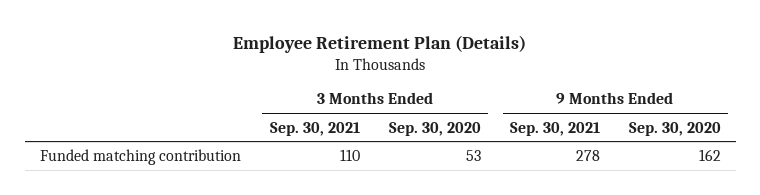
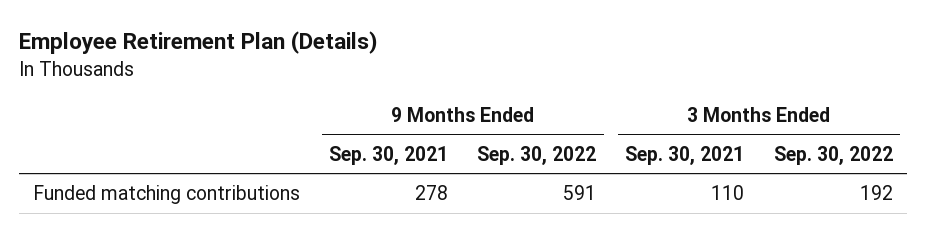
- | 3 Months Ended Sep. 30, 2021 | 3 Months Ended Sep. 30, 2020 | 9 Months Ended Sep. 30, 2021 | 9 Months Ended Sep. 30, 2020
+ | 9 Months Ended Sep. 30, 2021 | 9 Months Ended Sep. 30, 2022 | 3 Months Ended Sep. 30, 2021 | 3 Months Ended Sep. 30, 2022
- Funded matching contribution | 110 | 53 | 278 | 162
+ Funded matching contributions | 278 | 591 | 110 | 192

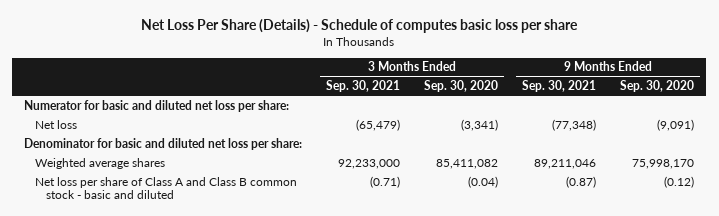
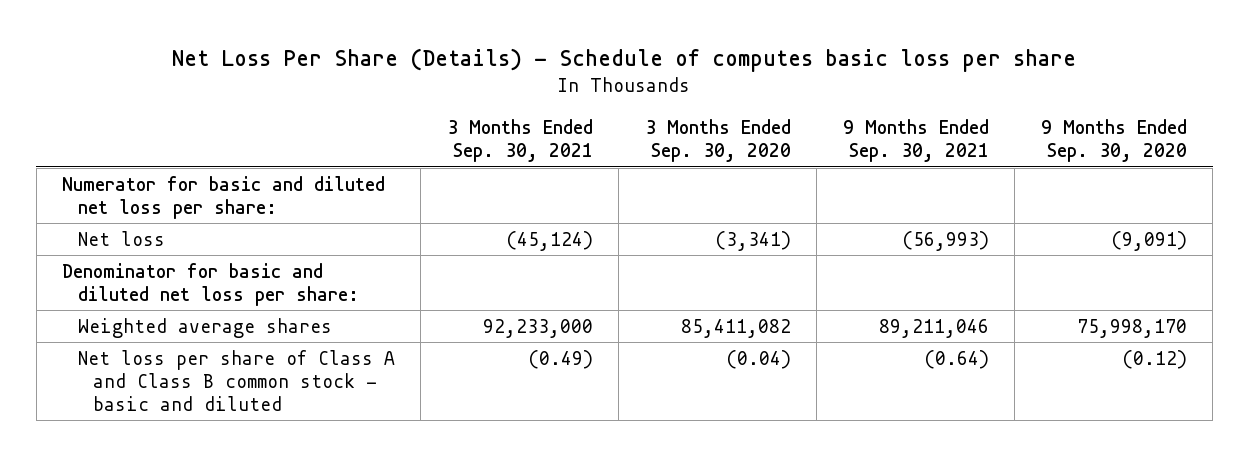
- Net loss | (65,479) | (3,341) | (77,348) | (9,091)
+ Net loss | (45,124) | (3,341) | (56,993) | (9,091)
- Net loss per share of Class A and Class B common stock - basic and diluted | (0.71) | (0.04) | (0.87) | (0.12)
+ Net loss per share of Class A and Class B common stock - basic and diluted | (0.49) | (0.04) | (0.64) | (0.12)

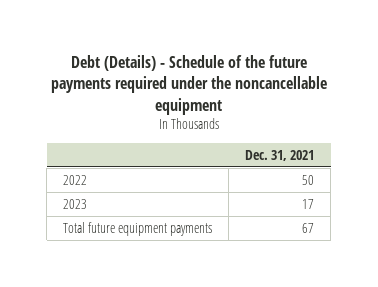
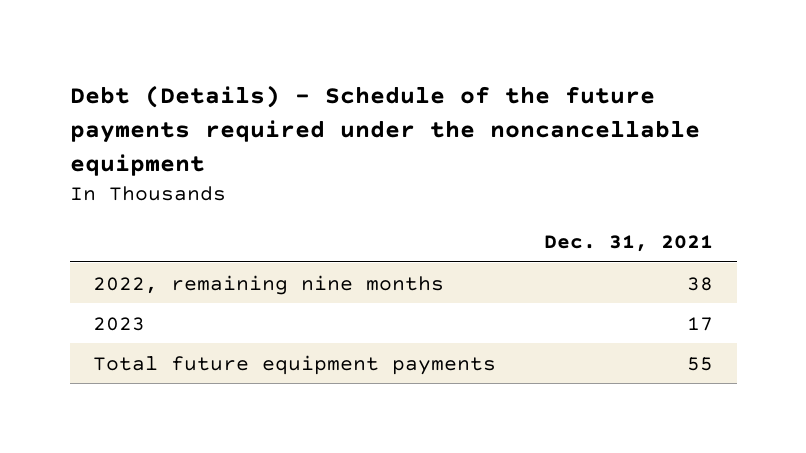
- 2022 | 50
+ 2022, remaining nine months | 38
- Total future equipment payments | 67
+ Total future equipment payments | 55

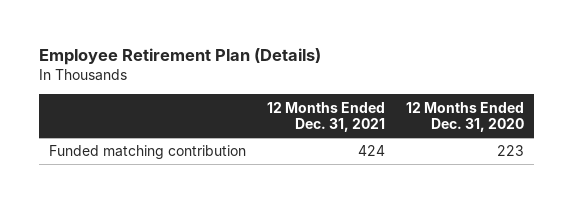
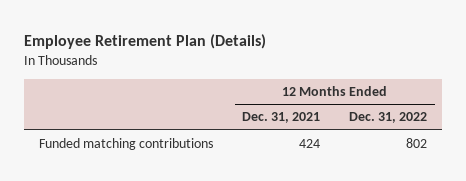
- | 12 Months Ended Dec. 31, 2021 | 12 Months Ended Dec. 31, 2020
+ | 12 Months Ended Dec. 31, 2021 | 12 Months Ended Dec. 31, 2022
- Funded matching contribution | 424 | 223
+ Funded matching contributions | 424 | 802

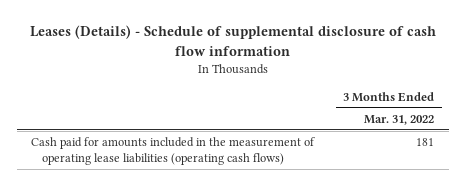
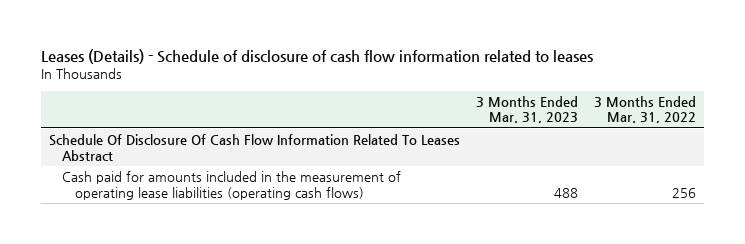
- Leases (Details) - Schedule of supplemental disclosure of cash flow information
+ Leases (Details) - Schedule of disclosure of cash flow information related to leases
- | 3 Months Ended Mar. 31, 2022
+ | 3 Months Ended Mar. 31, 2023 | 3 Months Ended Mar. 31, 2022
- Cash paid for amounts included in the measurement of operating lease liabilities (operating cash flows) | 181
+ Schedule Of Disclosure Of Cash Flow Information Related To Leases Abstract
+ Cash paid for amounts included in the measurement of operating lease liabilities (operating cash flows) | 488 | 256

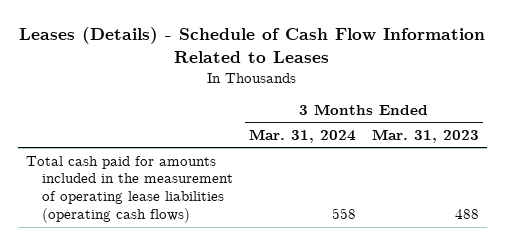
- Leases (Details) - Schedule of disclosure of cash flow information related to leases
+ Leases (Details) - Schedule of Cash Flow Information Related to Leases
- | 3 Months Ended Mar. 31, 2023 | 3 Months Ended Mar. 31, 2022
+ | 3 Months Ended Mar. 31, 2024 | 3 Months Ended Mar. 31, 2023
- Schedule Of Disclosure Of Cash Flow Information Related To Leases Abstract
- Cash paid for amounts included in the measurement of operating lease liabilities (operating cash flows) | 488 | 256
+ Total cash paid for amounts included in the measurement of operating lease liabilities (operating cash flows) | 558 | 488

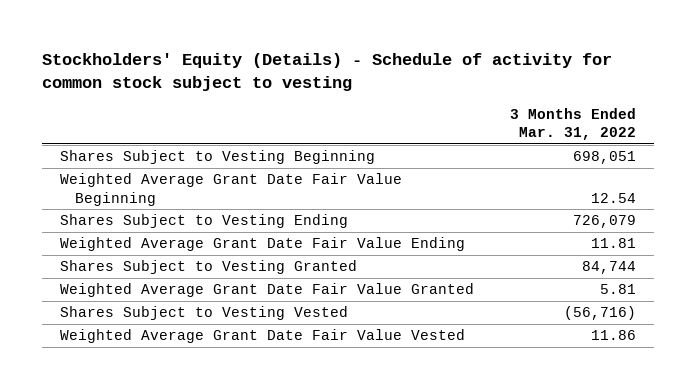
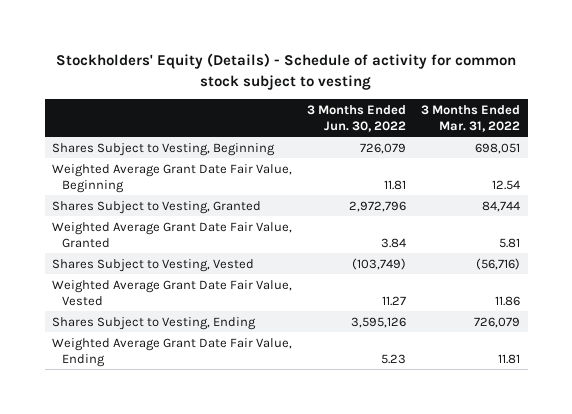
- | 3 Months Ended Mar. 31, 2022
+ | 3 Months Ended Jun. 30, 2022 | 3 Months Ended Mar. 31, 2022
- Shares Subject to Vesting Beginning | 698,051
- Weighted Average Grant Date Fair Value Beginning | 12.54
- Shares Subject to Vesting Ending | 726,079
- Weighted Average Grant Date Fair Value Ending | 11.81
- Shares Subject to Vesting Granted | 84,744
- Weighted Average Grant Date Fair Value Granted | 5.81
- Shares Subject to Vesting Vested | (56,716)
- Weighted Average Grant Date Fair Value Vested | 11.86
+ Shares Subject to Vesting, Beginning | 726,079 | 698,051
+ Weighted Average Grant Date Fair Value, Beginning | 11.81 | 12.54
+ Shares Subject to Vesting, Granted | 2,972,796 | 84,744
+ Weighted Average Grant Date Fair Value, Granted | 3.84 | 5.81
+ Shares Subject to Vesting, Vested | (103,749) | (56,716)
+ Weighted Average Grant Date Fair Value, Vested | 11.27 | 11.86
+ Shares Subject to Vesting, Ending | 3,595,126 | 726,079
+ Weighted Average Grant Date Fair Value, Ending | 5.23 | 11.81

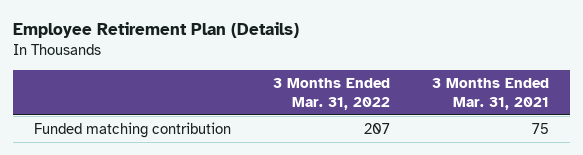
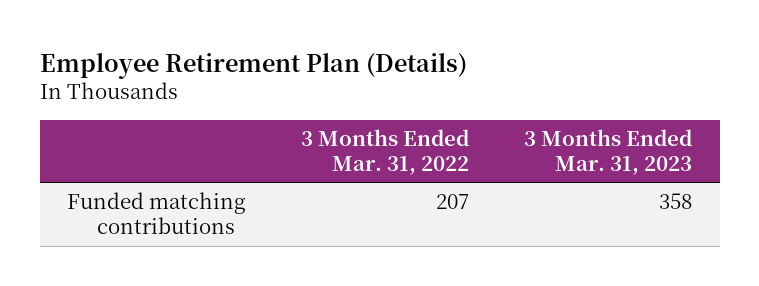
- | 3 Months Ended Mar. 31, 2022 | 3 Months Ended Mar. 31, 2021
+ | 3 Months Ended Mar. 31, 2022 | 3 Months Ended Mar. 31, 2023
- Funded matching contribution | 207 | 75
+ Funded matching contributions | 207 | 358

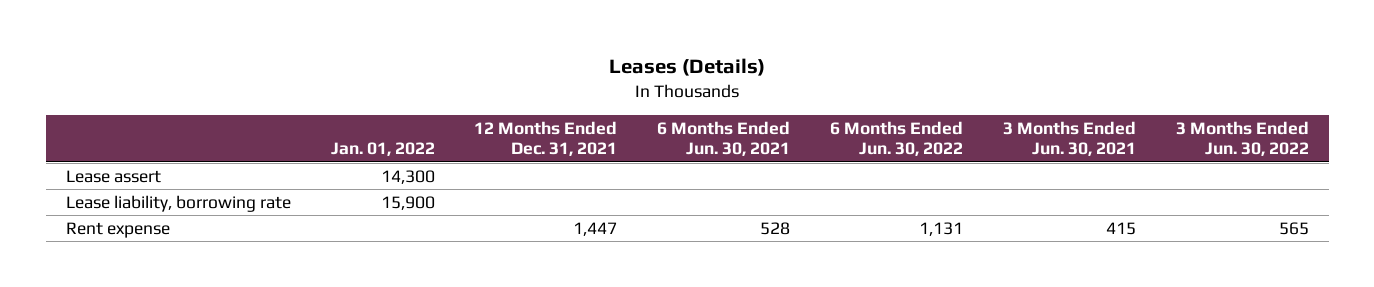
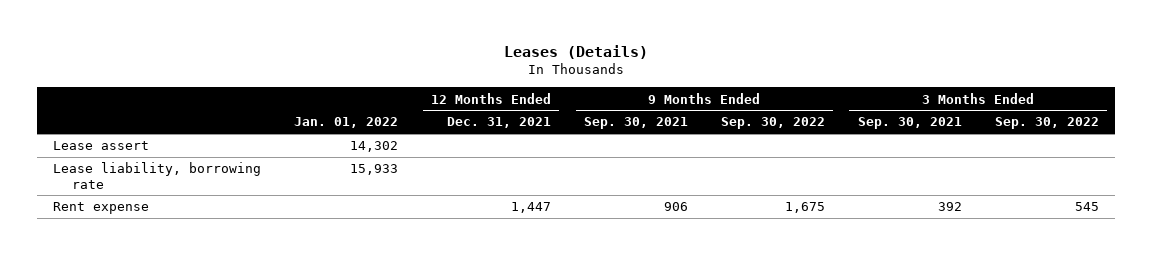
- | Jan. 01, 2022 | 12 Months Ended Dec. 31, 2021 | 6 Months Ended Jun. 30, 2021 | 6 Months Ended Jun. 30, 2022 | 3 Months Ended Jun. 30, 2021 | 3 Months Ended Jun. 30, 2022
+ | Jan. 01, 2022 | 12 Months Ended Dec. 31, 2021 | 9 Months Ended Sep. 30, 2021 | 9 Months Ended Sep. 30, 2022 | 3 Months Ended Sep. 30, 2021 | 3 Months Ended Sep. 30, 2022
- Lease assert | 14,300 | | | | |
- Lease liability, borrowing rate | 15,900 | | | | |
+ Lease assert | 14,302 | | | | |
+ Lease liability, borrowing rate | 15,933 | | | | |

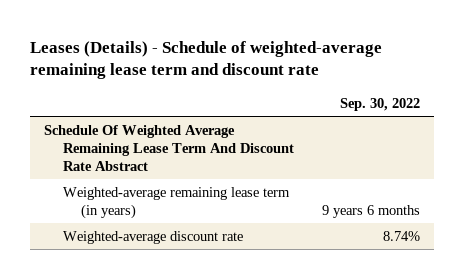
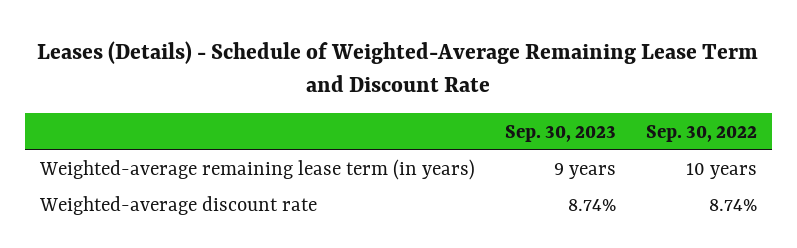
- Leases (Details) - Schedule of weighted-average remaining lease term and discount rate
+ Leases (Details) - Schedule of Weighted-Average Remaining Lease Term and Discount Rate
- | Sep. 30, 2022
+ | Sep. 30, 2023 | Sep. 30, 2022
- Schedule Of Weighted Average Remaining Lease Term And Discount Rate Abstract
- Weighted-average remaining lease term (in years) | 9 years 6 months
+ Weighted-average remaining lease term (in years) | 9 years | 10 years

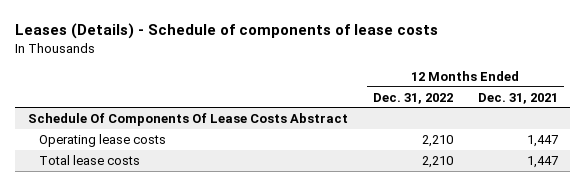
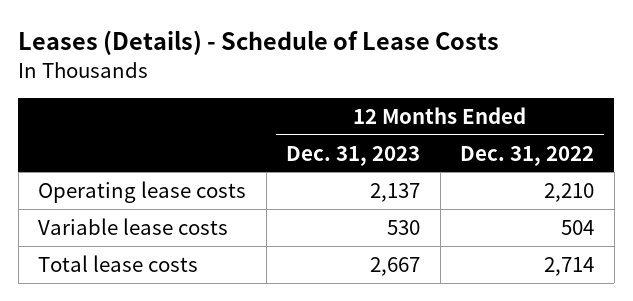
- Leases (Details) - Schedule of components of lease costs
+ Leases (Details) - Schedule of Lease Costs
- | 12 Months Ended Dec. 31, 2022 | 12 Months Ended Dec. 31, 2021
+ | 12 Months Ended Dec. 31, 2023 | 12 Months Ended Dec. 31, 2022
- Schedule Of Components Of Lease Costs Abstract
- Total lease costs | 2,210 | 1,447
+ Variable lease costs | 530 | 504
+ Total lease costs | 2,667 | 2,714

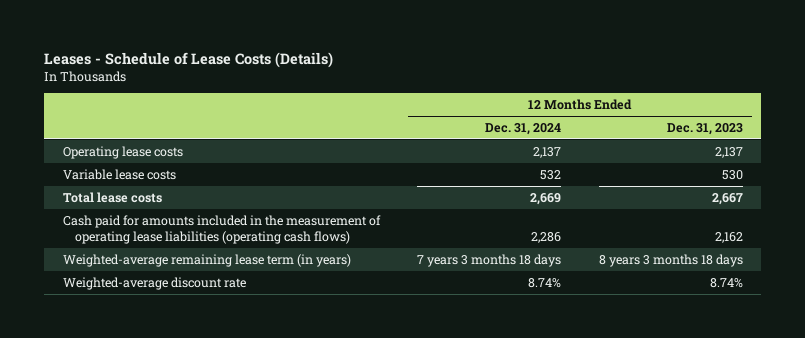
- Leases (Details) - Schedule of Lease Costs
+ Leases - Schedule of Lease Costs (Details)
- | 12 Months Ended Dec. 31, 2023 | 12 Months Ended Dec. 31, 2022
+ | 12 Months Ended Dec. 31, 2024 | 12 Months Ended Dec. 31, 2023
+ Cash paid for amounts included in the measurement of operating lease liabilities (operating cash flows) | 2,286 | 2,162
+ Weighted-average remaining lease term (in years) | 7 years 3 months 18 days | 8 years 3 months 18 days
+ Weighted-average discount rate | 8.74% | 8.74%

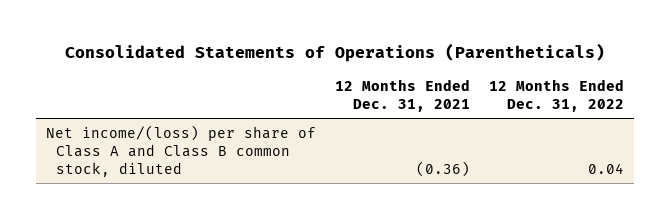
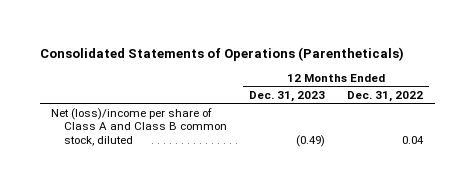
- | 12 Months Ended Dec. 31, 2021 | 12 Months Ended Dec. 31, 2022
+ | 12 Months Ended Dec. 31, 2023 | 12 Months Ended Dec. 31, 2022
- Net income/(loss) per share of Class A and Class B common stock, diluted | (0.36) | 0.04
+ Net (loss)/income per share of Class A and Class B common stock, diluted | (0.49) | 0.04

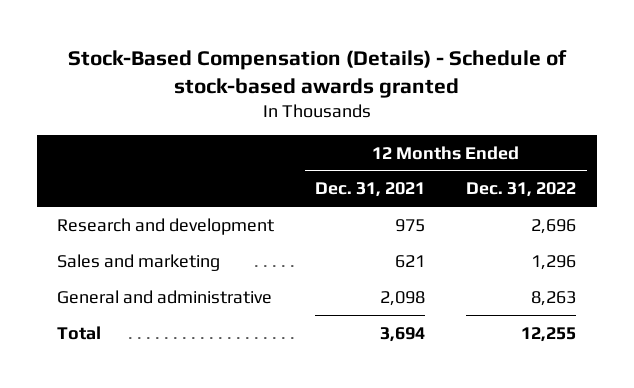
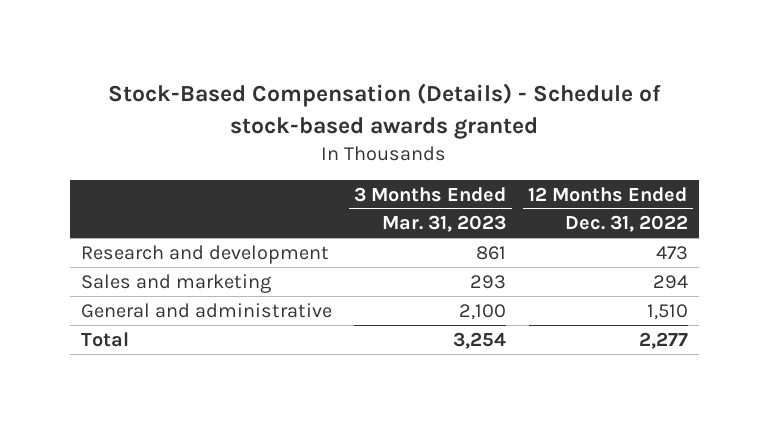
- | 12 Months Ended Dec. 31, 2021 | 12 Months Ended Dec. 31, 2022
+ | 3 Months Ended Mar. 31, 2023 | 12 Months Ended Dec. 31, 2022
- Research and development | 975 | 2,696
- Sales and marketing | 621 | 1,296
- General and administrative | 2,098 | 8,263
- Total | 3,694 | 12,255
+ Research and development | 861 | 473
+ Sales and marketing | 293 | 294
+ General and administrative | 2,100 | 1,510
+ Total | 3,254 | 2,277

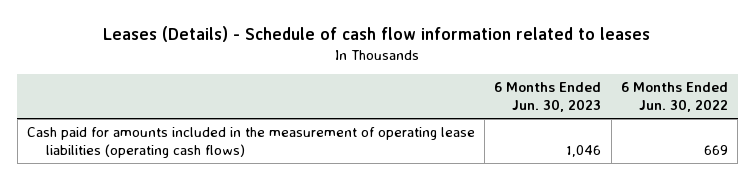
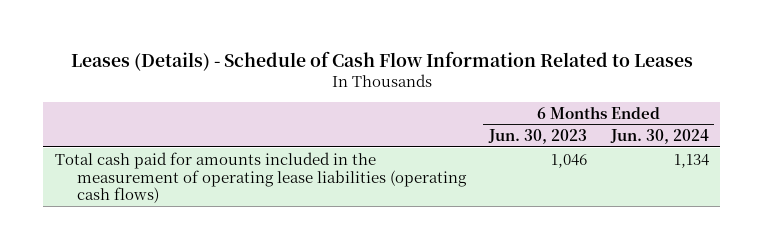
- Leases (Details) - Schedule of cash flow information related to leases
+ Leases (Details) - Schedule of Cash Flow Information Related to Leases
- | 6 Months Ended Jun. 30, 2023 | 6 Months Ended Jun. 30, 2022
+ | 6 Months Ended Jun. 30, 2023 | 6 Months Ended Jun. 30, 2024
- Cash paid for amounts included in the measurement of operating lease liabilities (operating cash flows) | 1,046 | 669
+ Total cash paid for amounts included in the measurement of operating lease liabilities (operating cash flows) | 1,046 | 1,134

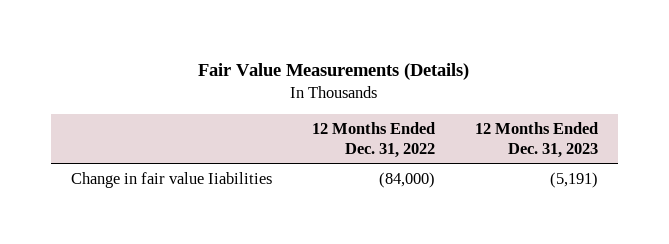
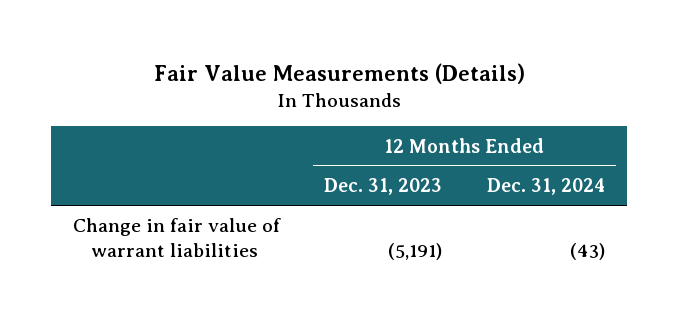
- | 12 Months Ended Dec. 31, 2022 | 12 Months Ended Dec. 31, 2023
+ | 12 Months Ended Dec. 31, 2023 | 12 Months Ended Dec. 31, 2024
- Change in fair value Iiabilities | (84,000) | (5,191)
+ Change in fair value of warrant liabilities | (5,191) | (43)

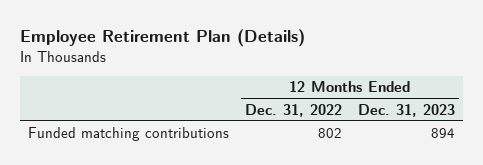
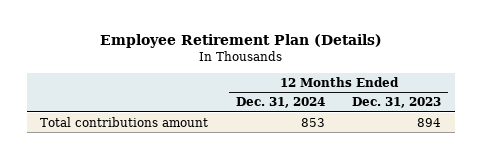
- | 12 Months Ended Dec. 31, 2022 | 12 Months Ended Dec. 31, 2023
+ | 12 Months Ended Dec. 31, 2024 | 12 Months Ended Dec. 31, 2023
- Funded matching contributions | 802 | 894
+ Total contributions amount | 853 | 894

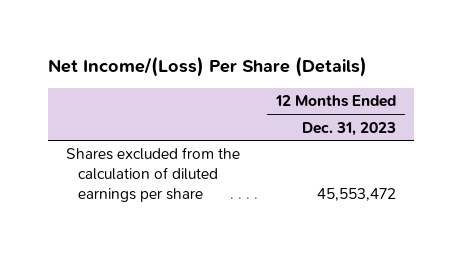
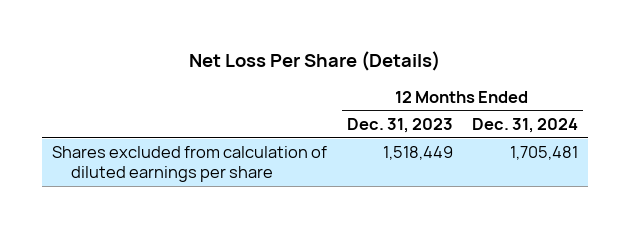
- Net Income/(Loss) Per Share (Details)
+ Net Loss Per Share (Details)
- | 12 Months Ended Dec. 31, 2023
+ | 12 Months Ended Dec. 31, 2023 | 12 Months Ended Dec. 31, 2024
- Shares excluded from the calculation of diluted earnings per share | 45,553,472
+ Shares excluded from calculation of diluted earnings per share | 1,518,449 | 1,705,481

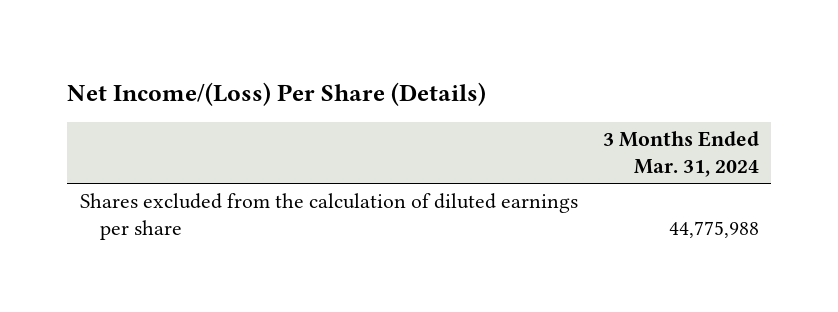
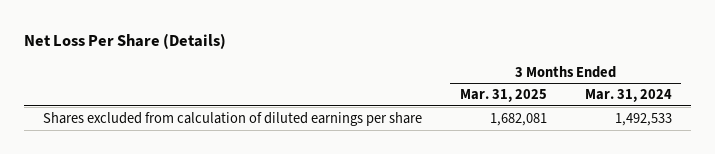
- Net Income/(Loss) Per Share (Details)
+ Net Loss Per Share (Details)
- | 3 Months Ended Mar. 31, 2024
+ | 3 Months Ended Mar. 31, 2025 | 3 Months Ended Mar. 31, 2024
- Shares excluded from the calculation of diluted earnings per share | 44,775,988
+ Shares excluded from calculation of diluted earnings per share | 1,682,081 | 1,492,533

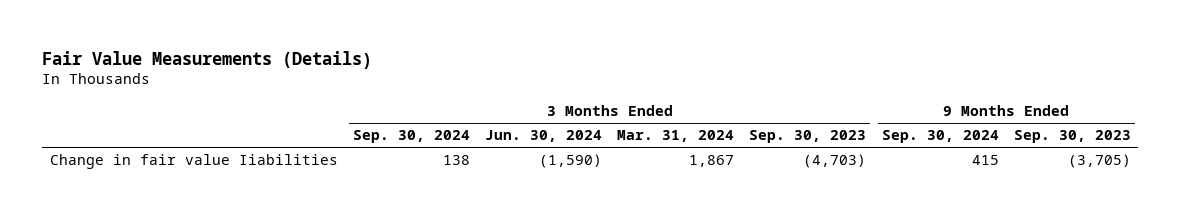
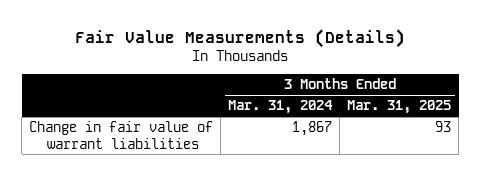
- | 3 Months Ended Sep. 30, 2024 | 3 Months Ended Jun. 30, 2024 | 3 Months Ended Mar. 31, 2024 | 3 Months Ended Sep. 30, 2023 | 9 Months Ended Sep. 30, 2024 | 9 Months Ended Sep. 30, 2023
+ | 3 Months Ended Mar. 31, 2024 | 3 Months Ended Mar. 31, 2025
- Change in fair value Iiabilities | 138 | (1,590) | 1,867 | (4,703) | 415 | (3,705)
+ Change in fair value of warrant liabilities | 1,867 | 93

